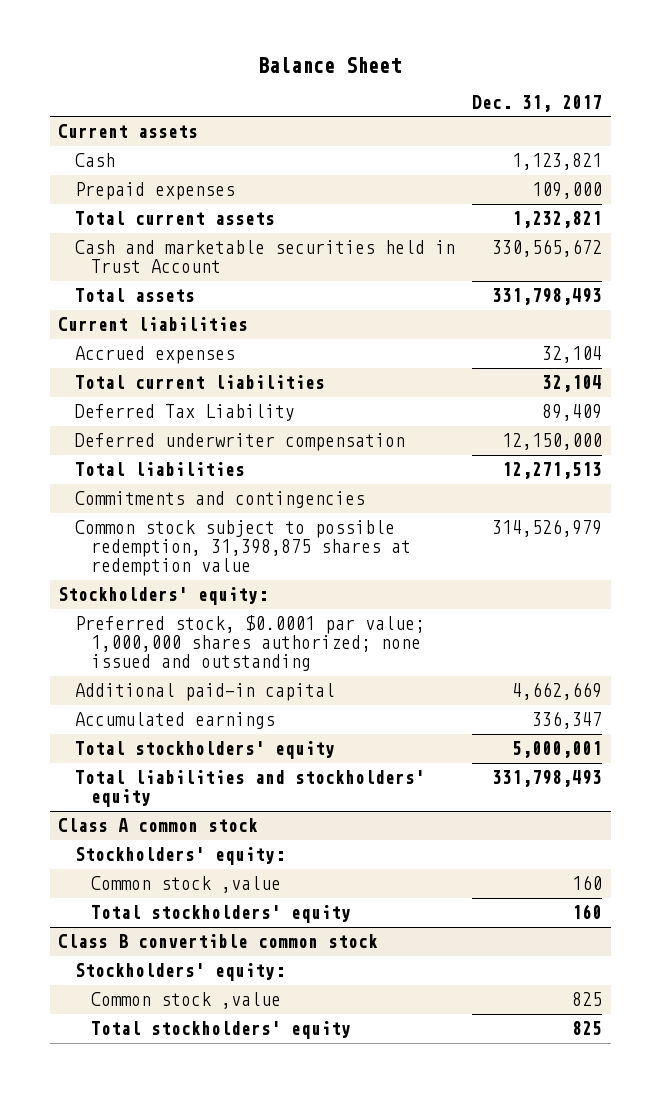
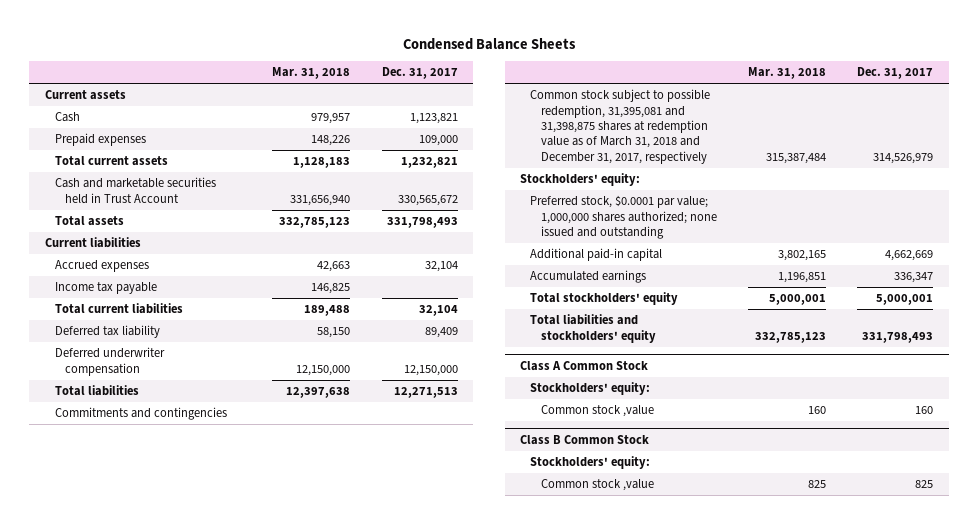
- Balance Sheet
+ Condensed Balance Sheets
- | Dec. 31, 2017
+ | Mar. 31, 2018 | Dec. 31, 2017
+ Income tax payable | 146,825 |
- Deferred Tax Liability | 89,409
+ Deferred tax liability | 58,150 | 89,409
- Common stock subject to possible redemption, 31,398,875 shares at redemption value | 314,526,979
+ Common stock subject to possible redemption, 31,395,081 and 31,398,875 shares at redemption value as of March 31, 2018 and December 31, 2017, respectively | 315,387,484 | 314,526,979
- Class A common stock
+ Class A Common Stock
- Total stockholders' equity | 160
- Class B convertible common stock
+ Class B Common Stock
- Total stockholders' equity | 825

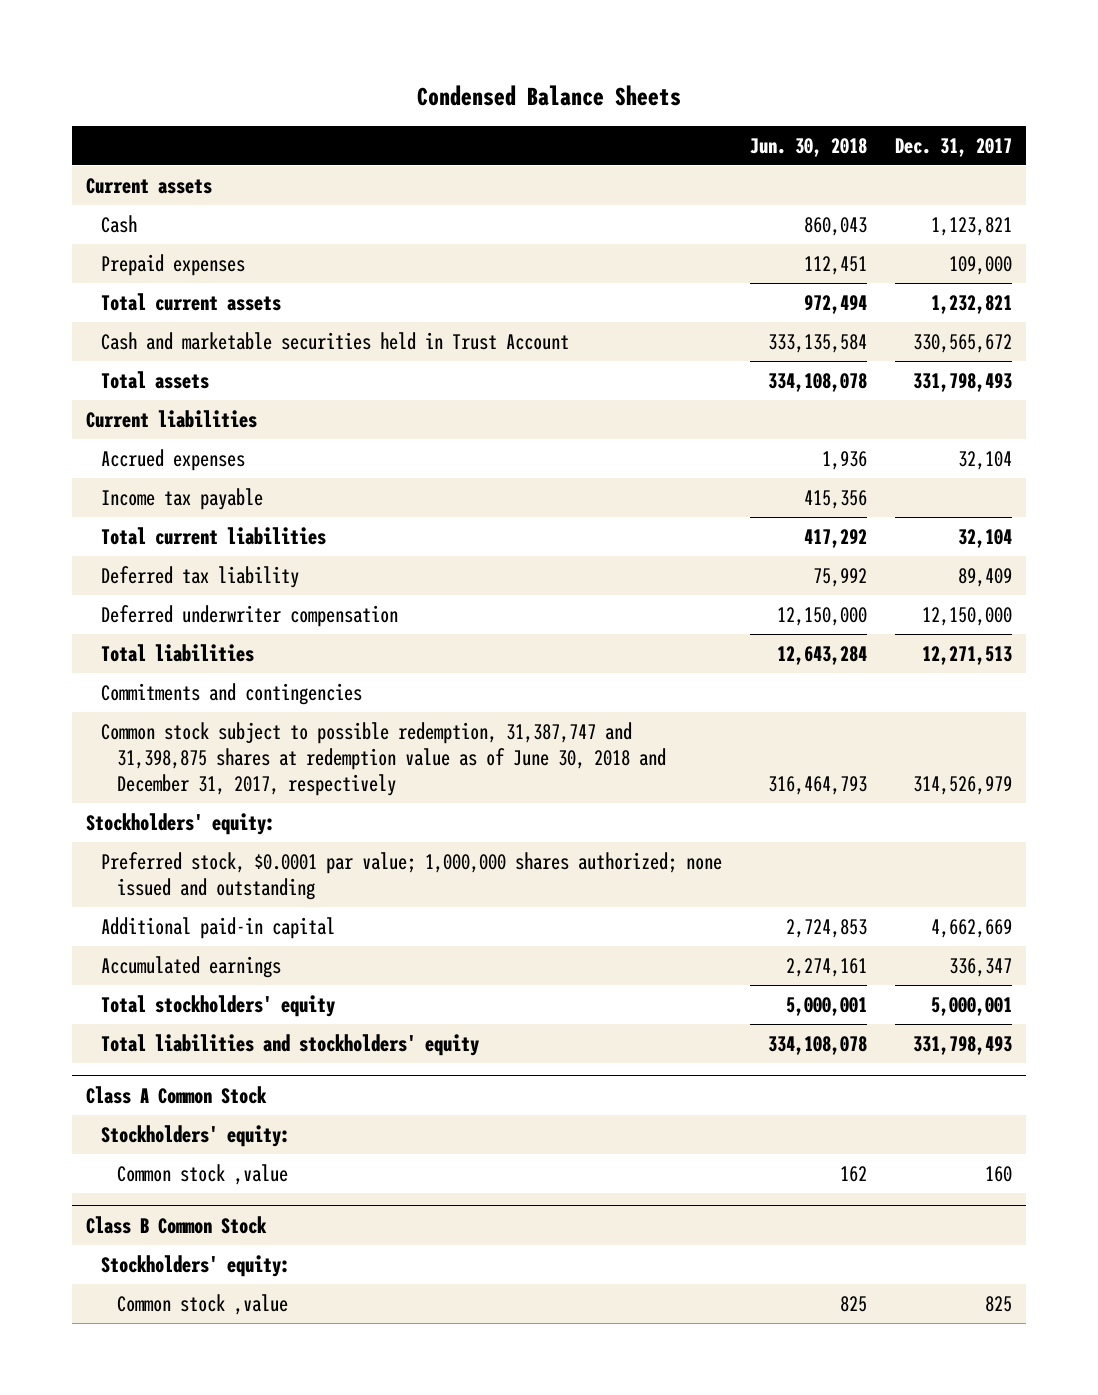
- | Mar. 31, 2018 | Dec. 31, 2017
+ | Jun. 30, 2018 | Dec. 31, 2017
- Common stock subject to possible redemption, 31,395,081 and 31,398,875 shares at redemption value as of March 31, 2018 and December 31, 2017, respectively | 315,387,484 | 314,526,979
+ Common stock subject to possible redemption, 31,387,747 and 31,398,875 shares at redemption value as of June 30, 2018 and December 31, 2017, respectively | 316,464,793 | 314,526,979

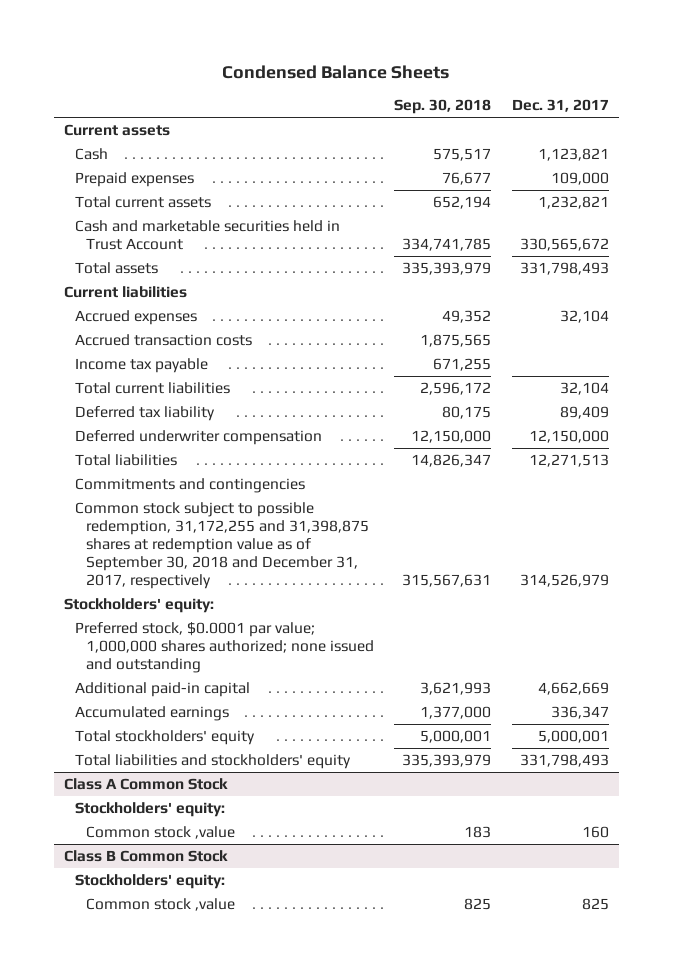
- | Jun. 30, 2018 | Dec. 31, 2017
+ | Sep. 30, 2018 | Dec. 31, 2017
+ Accrued transaction costs | 1,875,565 |
- Common stock subject to possible redemption, 31,387,747 and 31,398,875 shares at redemption value as of June 30, 2018 and December 31, 2017, respectively | 316,464,793 | 314,526,979
+ Common stock subject to possible redemption, 31,172,255 and 31,398,875 shares at redemption value as of September 30, 2018 and December 31, 2017, respectively | 315,567,631 | 314,526,979

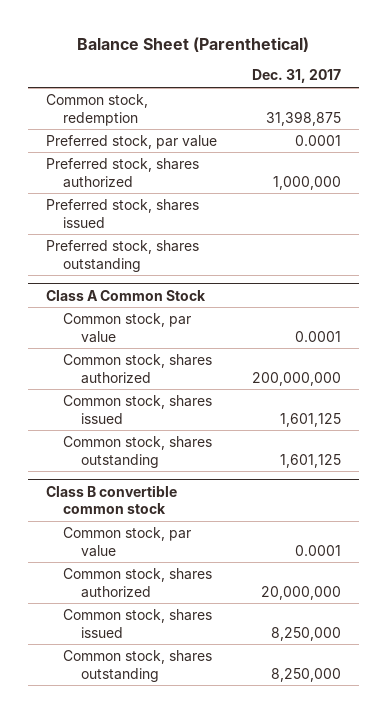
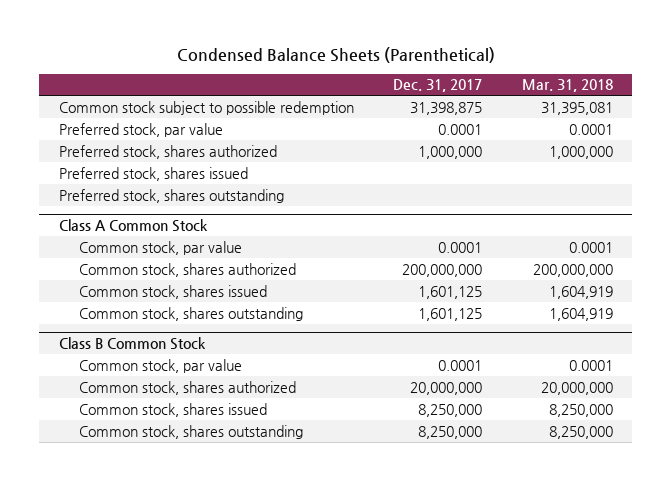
- Balance Sheet (Parenthetical)
+ Condensed Balance Sheets (Parenthetical)
- | Dec. 31, 2017
+ | Dec. 31, 2017 | Mar. 31, 2018
- Common stock, redemption | 31,398,875
+ Common stock subject to possible redemption | 31,398,875 | 31,395,081
- Class B convertible common stock
+ Class B Common Stock

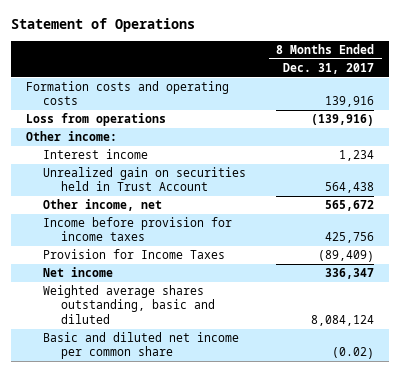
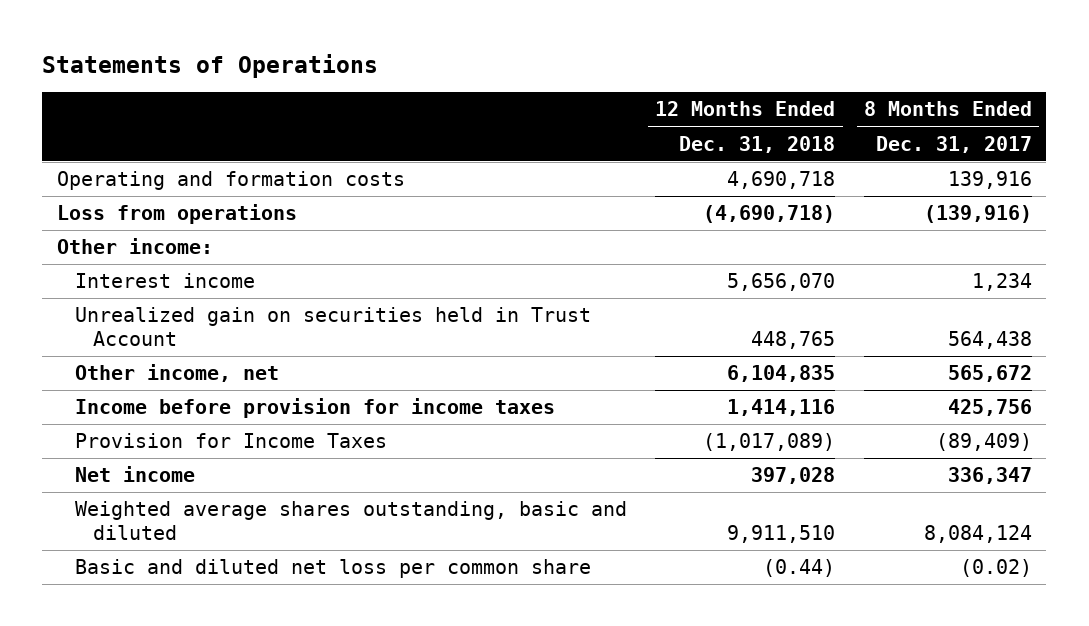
- Statement of Operations
+ Statements of Operations
- | 8 Months Ended Dec. 31, 2017
+ | 12 Months Ended Dec. 31, 2018 | 8 Months Ended Dec. 31, 2017
- Formation costs and operating costs | 139,916
+ Operating and formation costs | 4,690,718 | 139,916
- Basic and diluted net income per common share | (0.02)
+ Basic and diluted net loss per common share | (0.44) | (0.02)

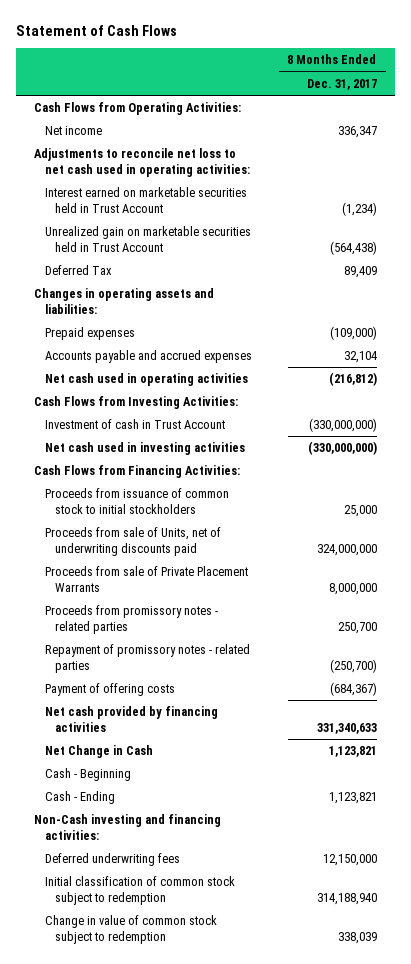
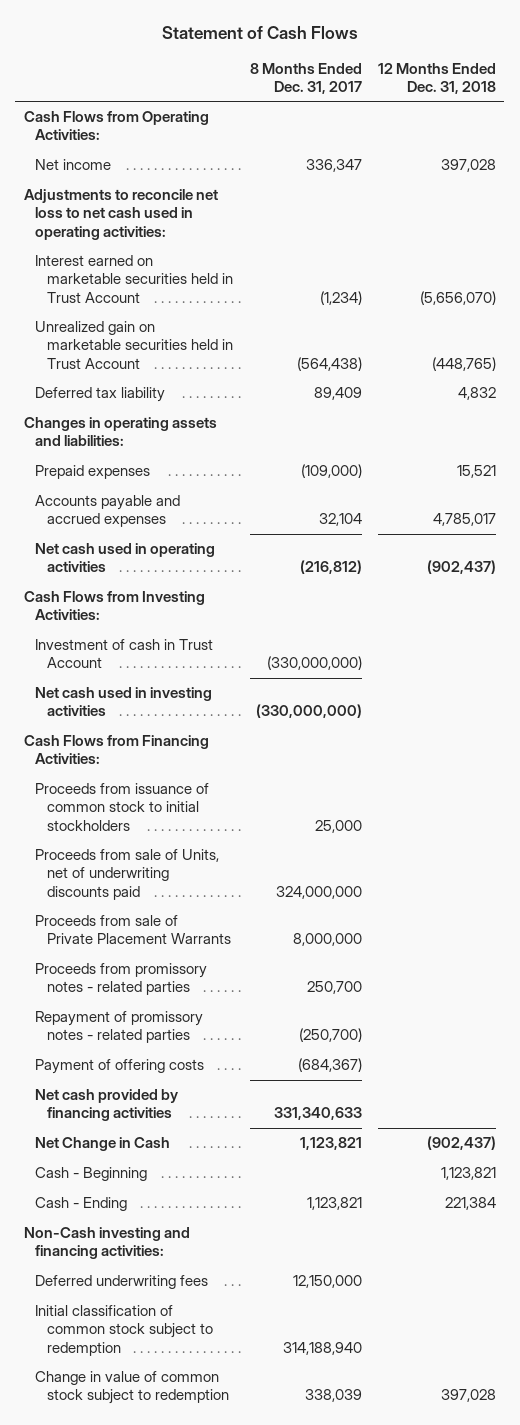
- | 8 Months Ended Dec. 31, 2017
+ | 8 Months Ended Dec. 31, 2017 | 12 Months Ended Dec. 31, 2018
- Deferred Tax | 89,409
+ Deferred tax liability | 89,409 | 4,832

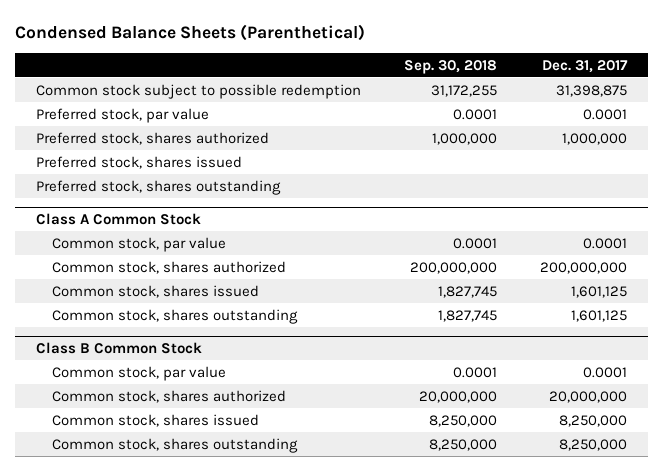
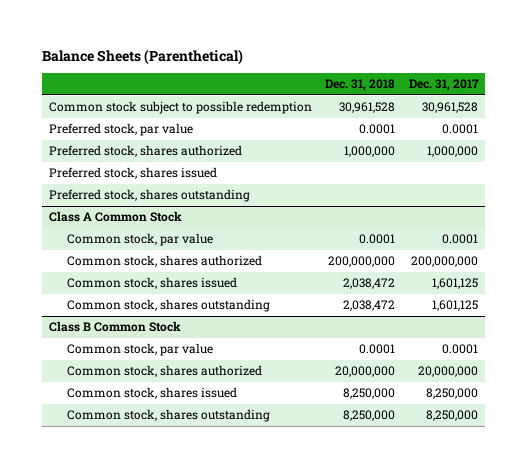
- Condensed Balance Sheets (Parenthetical)
+ Balance Sheets (Parenthetical)
- | Sep. 30, 2018 | Dec. 31, 2017
+ | Dec. 31, 2018 | Dec. 31, 2017
- Common stock subject to possible redemption | 31,172,255 | 31,398,875
+ Common stock subject to possible redemption | 30,961,528 | 30,961,528

